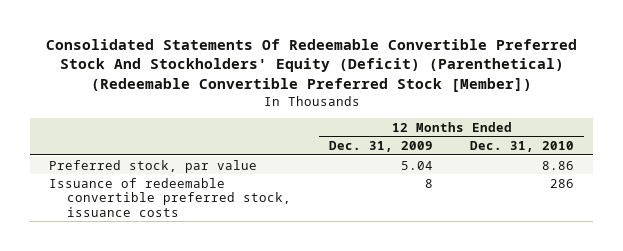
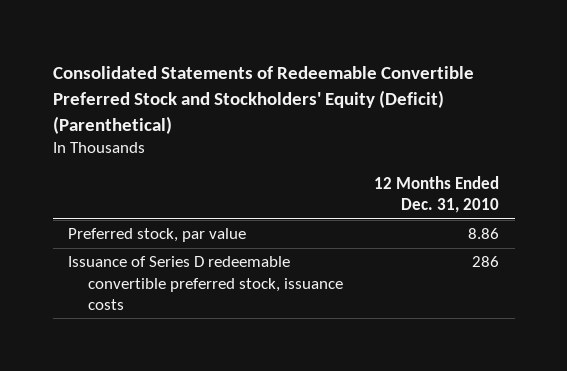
- Consolidated Statements Of Redeemable Convertible Preferred Stock And Stockholders' Equity (Deficit) (Parenthetical) (Redeemable Convertible Preferred Stock [Member])
+ Consolidated Statements of Redeemable Convertible Preferred Stock and Stockholders' Equity (Deficit) (Parenthetical)
- | 12 Months Ended Dec. 31, 2009 | 12 Months Ended Dec. 31, 2010
+ | 12 Months Ended Dec. 31, 2010
- Issuance of redeemable convertible preferred stock, issuance costs | 8 | 286
+ Issuance of Series D redeemable convertible preferred stock, issuance costs | 286

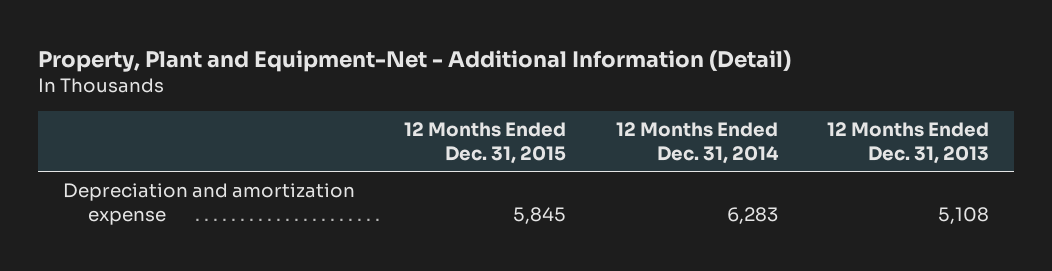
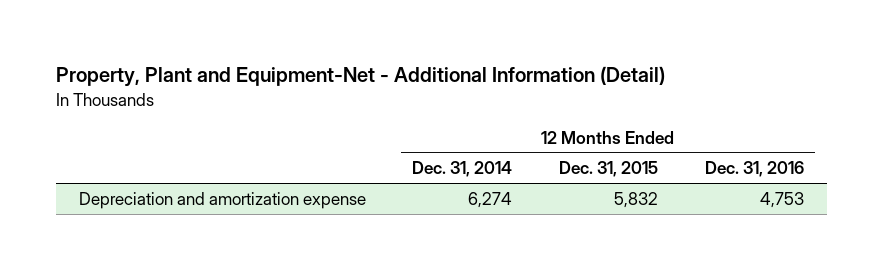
- | 12 Months Ended Dec. 31, 2015 | 12 Months Ended Dec. 31, 2014 | 12 Months Ended Dec. 31, 2013
+ | 12 Months Ended Dec. 31, 2014 | 12 Months Ended Dec. 31, 2015 | 12 Months Ended Dec. 31, 2016
- Depreciation and amortization expense | 5,845 | 6,283 | 5,108
+ Depreciation and amortization expense | 6,274 | 5,832 | 4,753

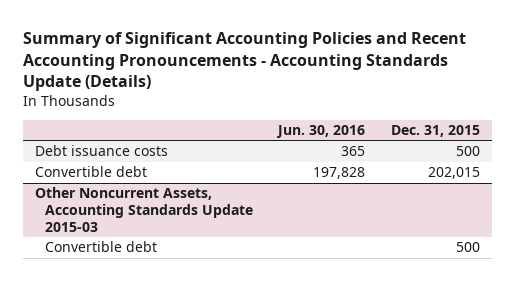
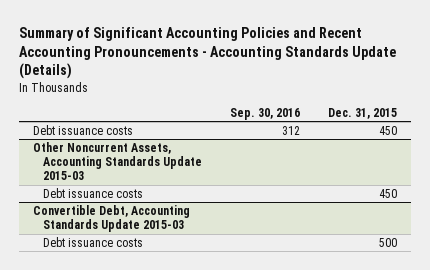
- | Jun. 30, 2016 | Dec. 31, 2015
+ | Sep. 30, 2016 | Dec. 31, 2015
- Debt issuance costs | 365 | 500
- Convertible debt | 197,828 | 202,015
+ Debt issuance costs | 312 | 450
@ Other Noncurrent Assets, Accounting Standards Update 2015-03
- Convertible debt | | 500
+ Debt issuance costs | | 450
+ Convertible Debt, Accounting Standards Update 2015-03
+ Debt issuance costs | | 500

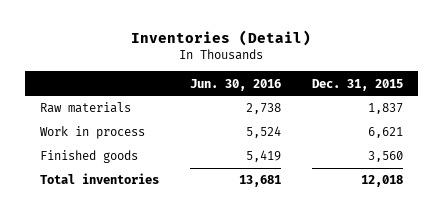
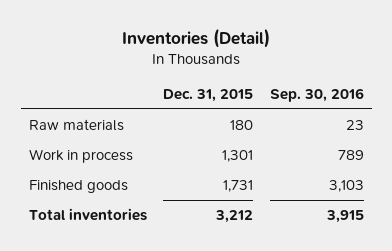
- | Jun. 30, 2016 | Dec. 31, 2015
+ | Dec. 31, 2015 | Sep. 30, 2016
- Raw materials | 2,738 | 1,837
- Work in process | 5,524 | 6,621
- Finished goods | 5,419 | 3,560
- Total inventories | 13,681 | 12,018
+ Raw materials | 180 | 23
+ Work in process | 1,301 | 789
+ Finished goods | 1,731 | 3,103
+ Total inventories | 3,212 | 3,915

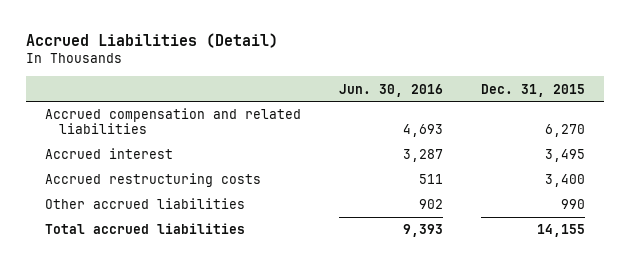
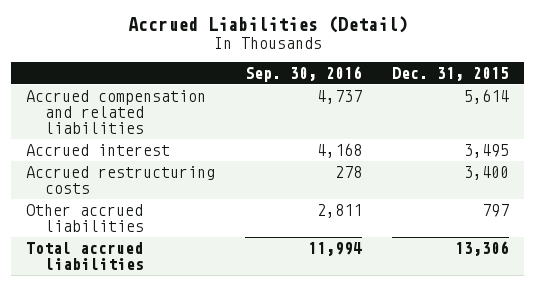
- | Jun. 30, 2016 | Dec. 31, 2015
+ | Sep. 30, 2016 | Dec. 31, 2015
- Accrued compensation and related liabilities | 4,693 | 6,270
+ Accrued compensation and related liabilities | 4,737 | 5,614
- Other accrued liabilities | 902 | 990
- Total accrued liabilities | 9,393 | 14,155
+ Other accrued liabilities | 2,811 | 797
+ Total accrued liabilities | 11,994 | 13,306

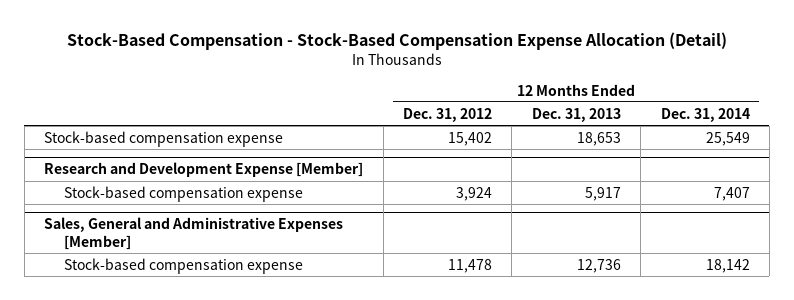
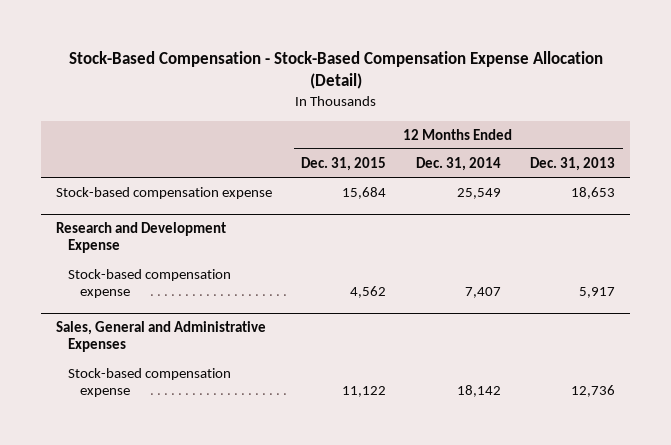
- | 12 Months Ended Dec. 31, 2012 | 12 Months Ended Dec. 31, 2013 | 12 Months Ended Dec. 31, 2014
+ | 12 Months Ended Dec. 31, 2015 | 12 Months Ended Dec. 31, 2014 | 12 Months Ended Dec. 31, 2013
- Research and Development Expense [Member]
+ Research and Development Expense
- Sales, General and Administrative Expenses [Member]
+ Sales, General and Administrative Expenses

